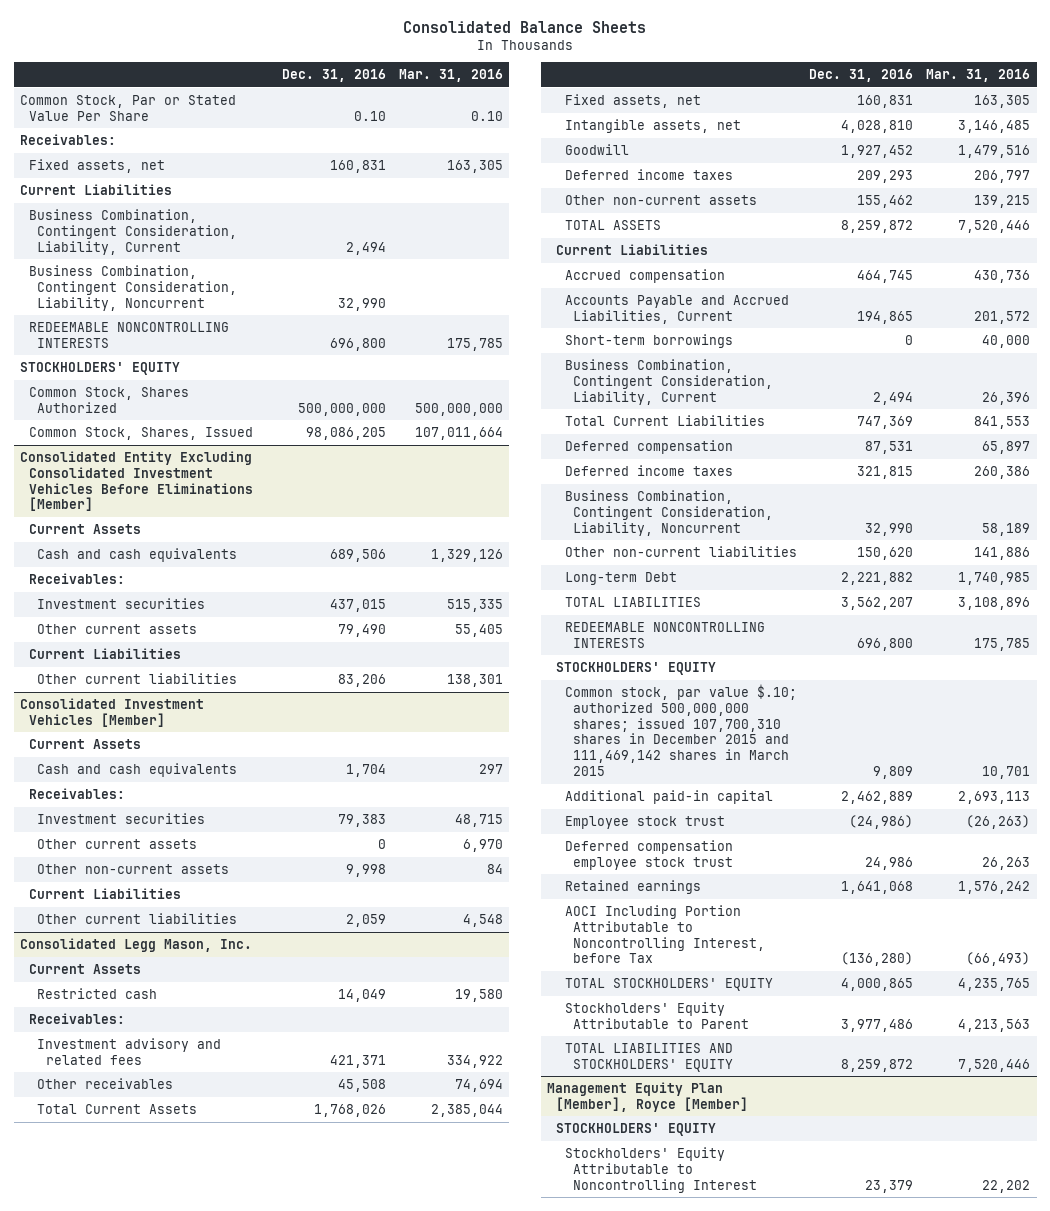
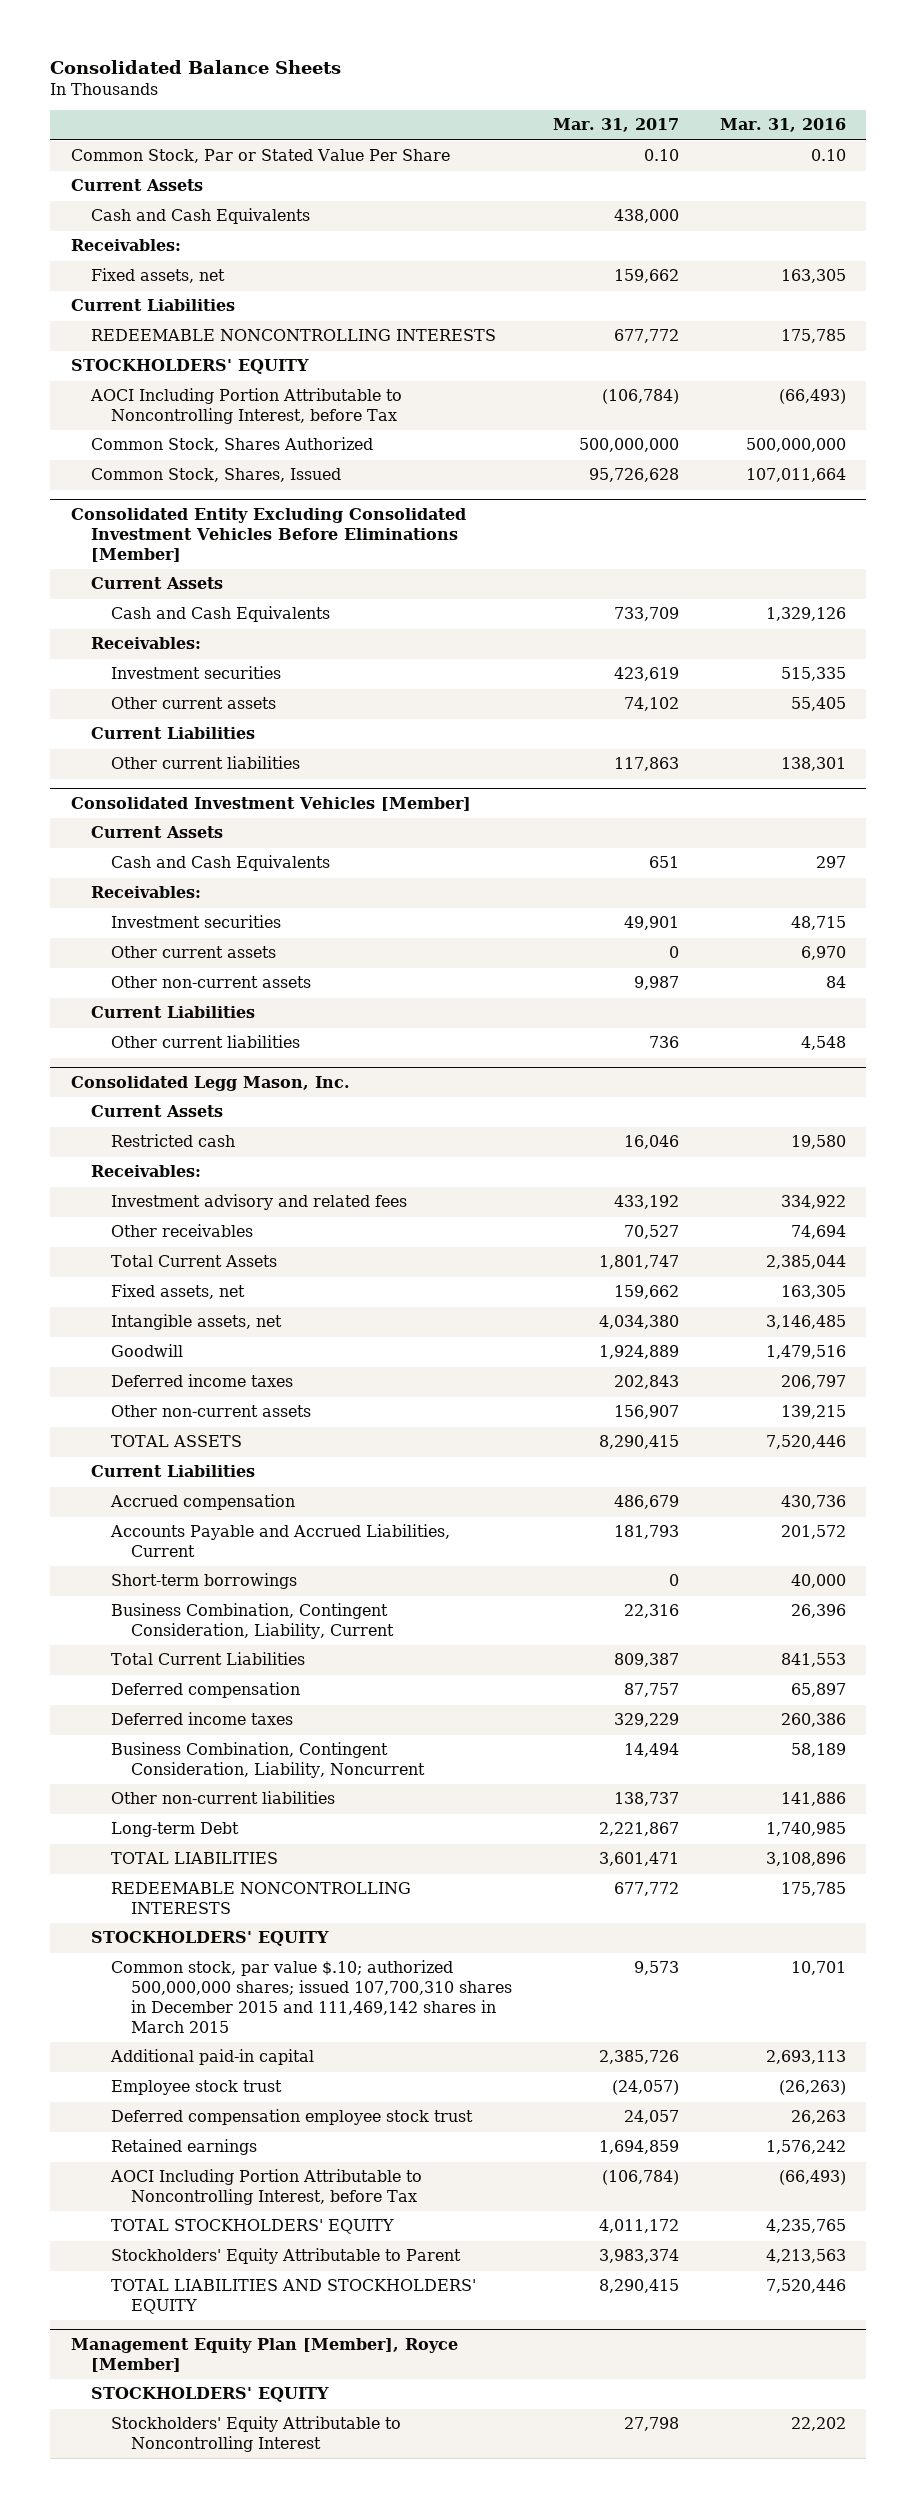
- | Dec. 31, 2016 | Mar. 31, 2016
+ | Mar. 31, 2017 | Mar. 31, 2016
+ Current Assets
+ Cash and Cash Equivalents | 438,000 |
- Business Combination, Contingent Consideration, Liability, Current | 2,494 |
- Business Combination, Contingent Consideration, Liability, Noncurrent | 32,990 |
+ AOCI Including Portion Attributable to Noncontrolling Interest, before Tax | (106,784) | (66,493)
@ Consolidated Entity Excluding Consolidated Investment Vehicles Before Eliminations [Member]
- Cash and cash equivalents | 689,506 | 1,329,126
+ Cash and Cash Equivalents | 733,709 | 1,329,126
@ Consolidated Investment Vehicles [Member]
- Cash and cash equivalents | 1,704 | 297
+ Cash and Cash Equivalents | 651 | 297

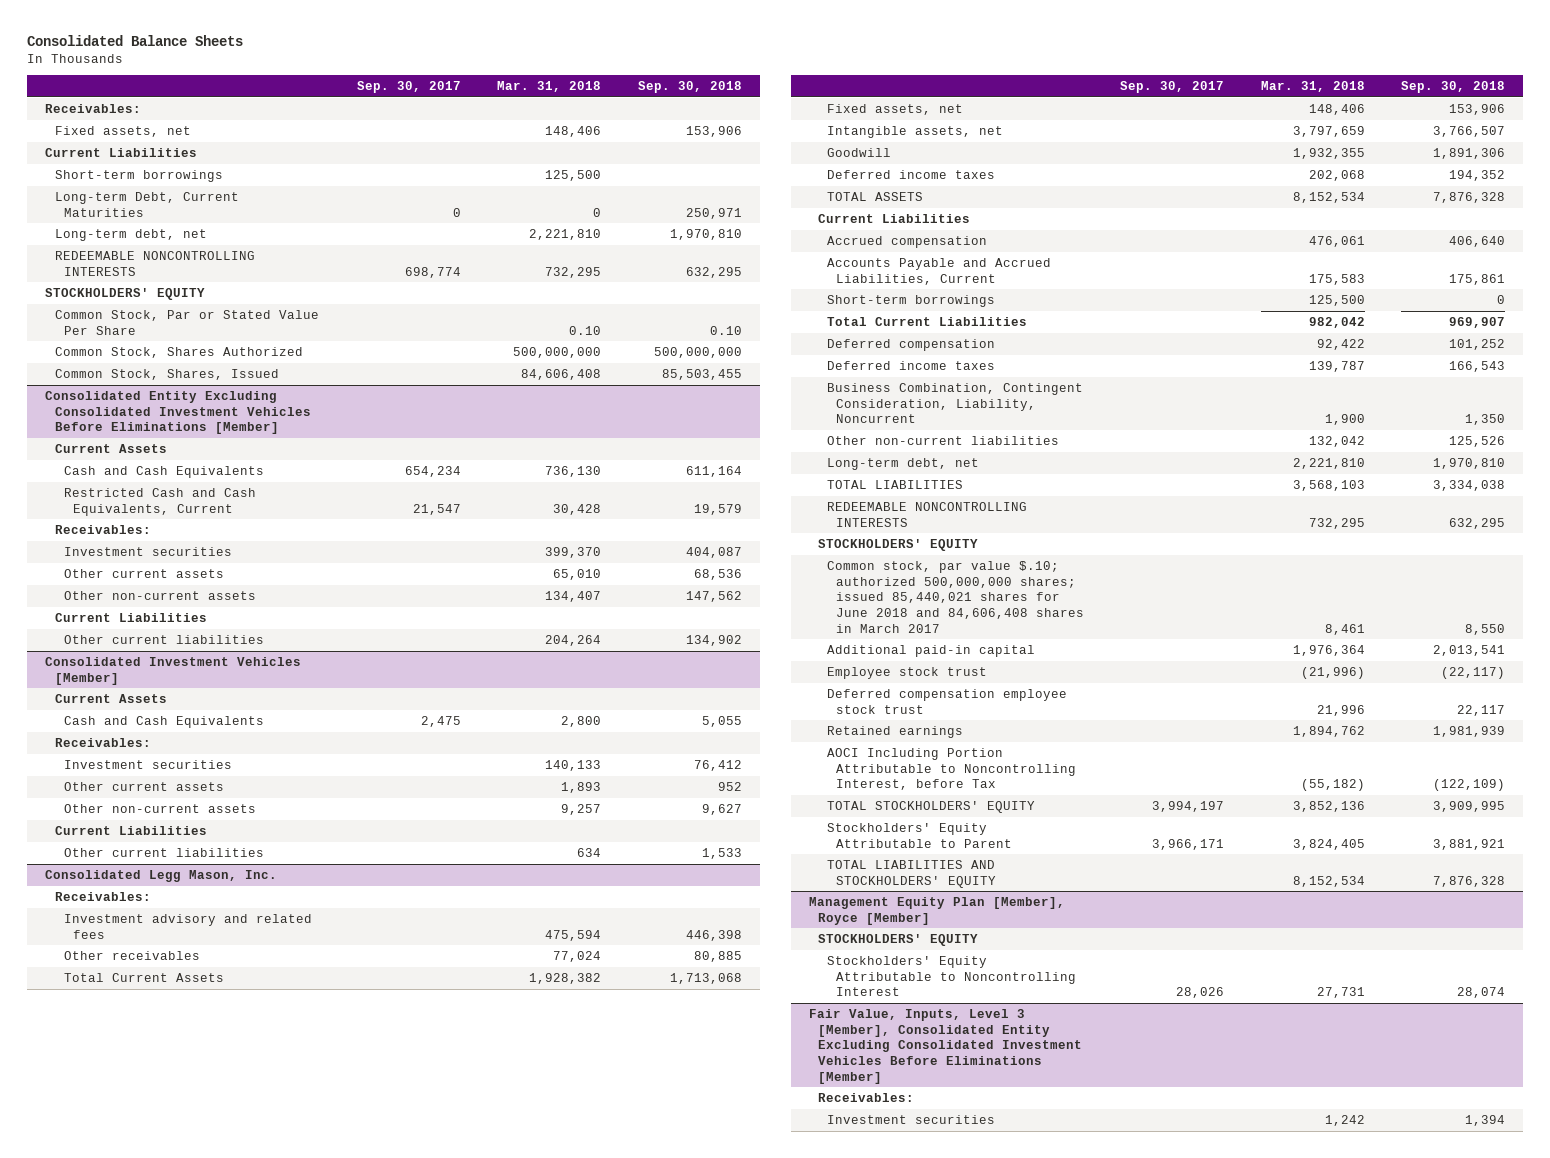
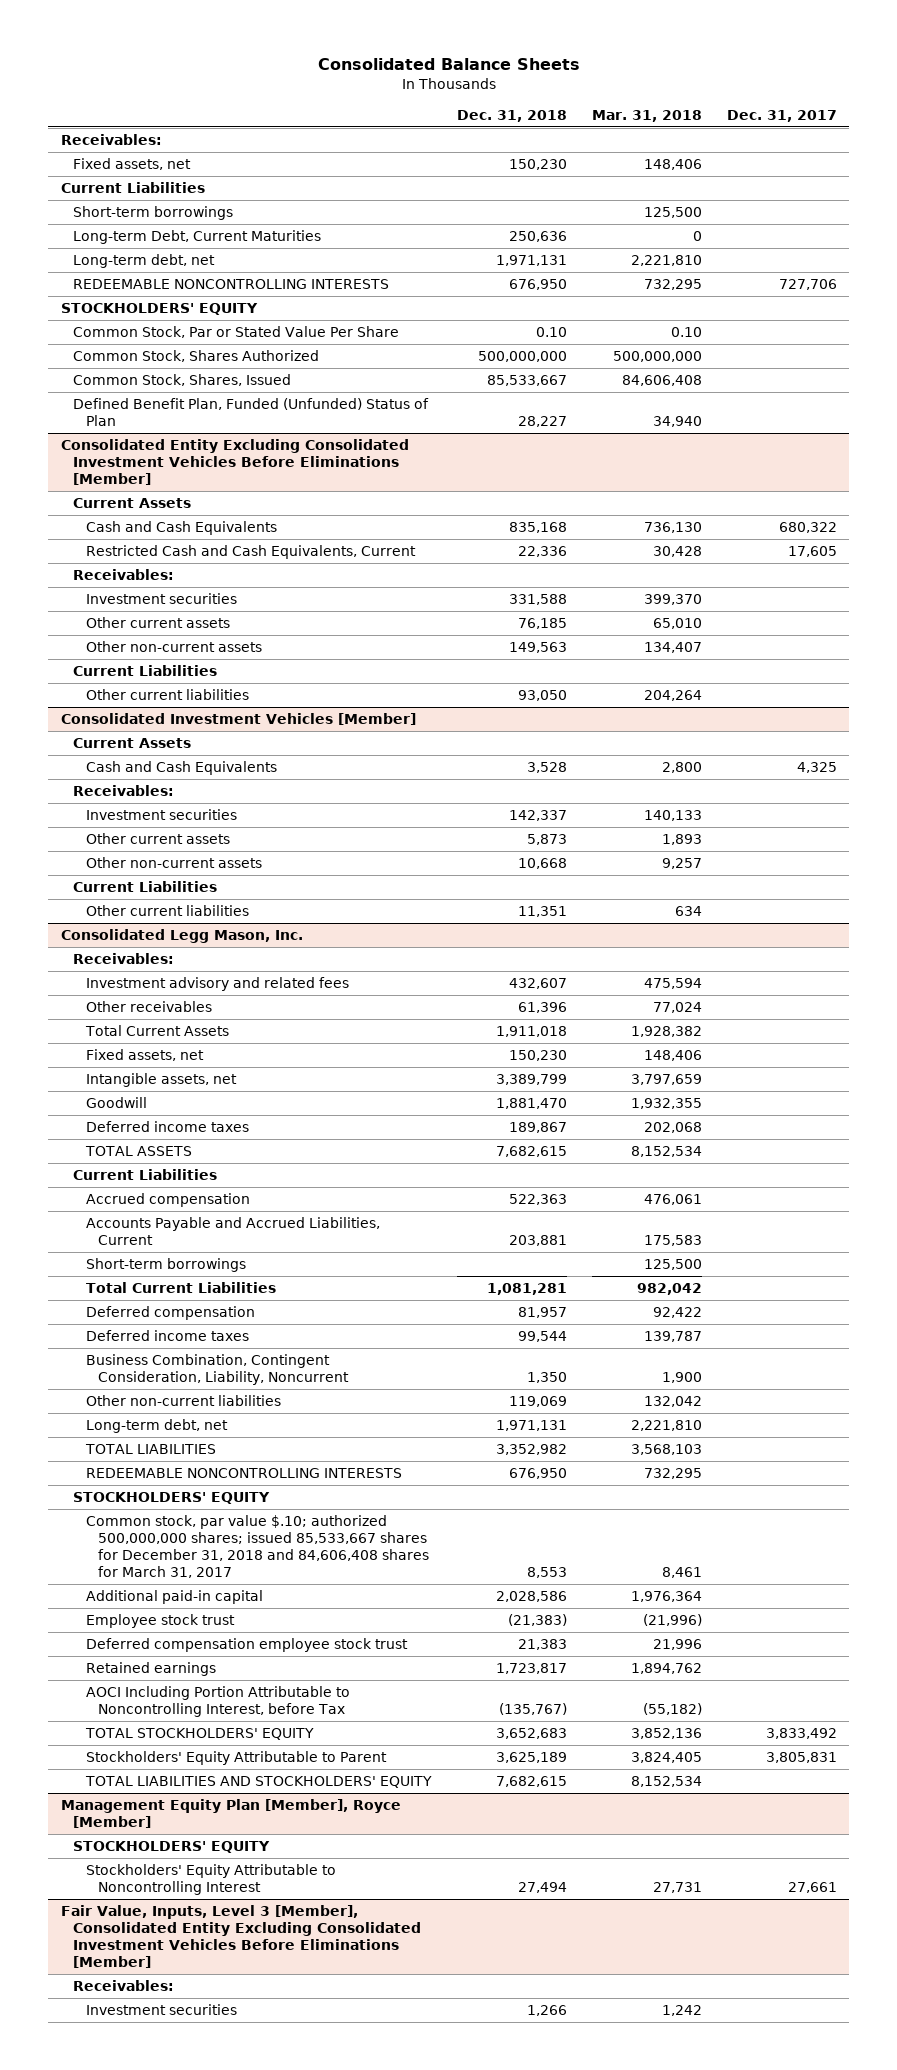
- | Sep. 30, 2017 | Mar. 31, 2018 | Sep. 30, 2018
+ | Dec. 31, 2018 | Mar. 31, 2018 | Dec. 31, 2017
+ Defined Benefit Plan, Funded (Unfunded) Status of Plan | 28,227 | 34,940 |
@ Consolidated Legg Mason, Inc.
- Common stock, par value $.10; authorized 500,000,000 shares; issued 85,440,021 shares for June 2018 and 84,606,408 shares in March 2017 | | 8,461 | 8,550
+ Common stock, par value $.10; authorized 500,000,000 shares; issued 85,533,667 shares for December 31, 2018 and 84,606,408 shares for March 31, 2017 | 8,553 | 8,461 |

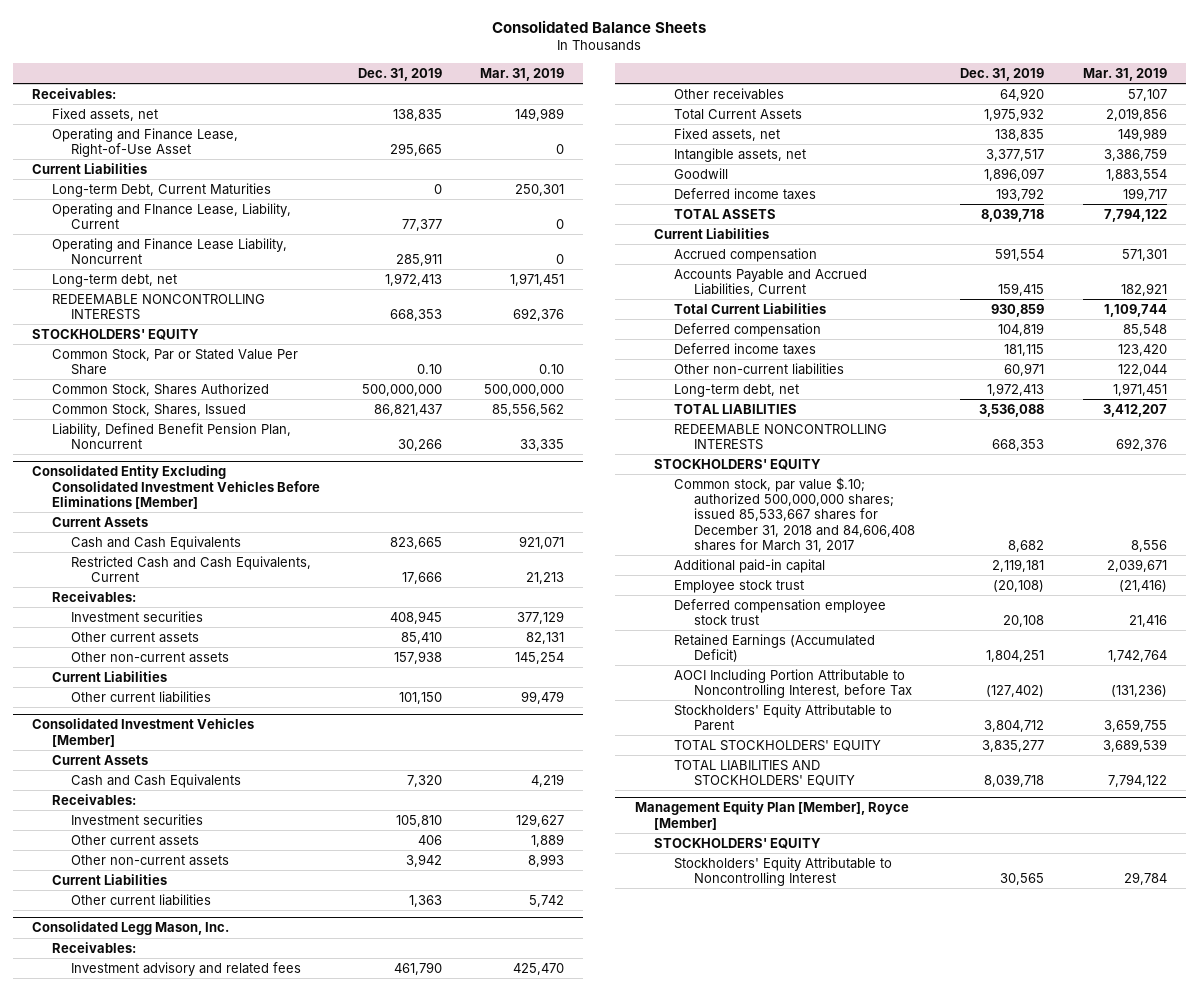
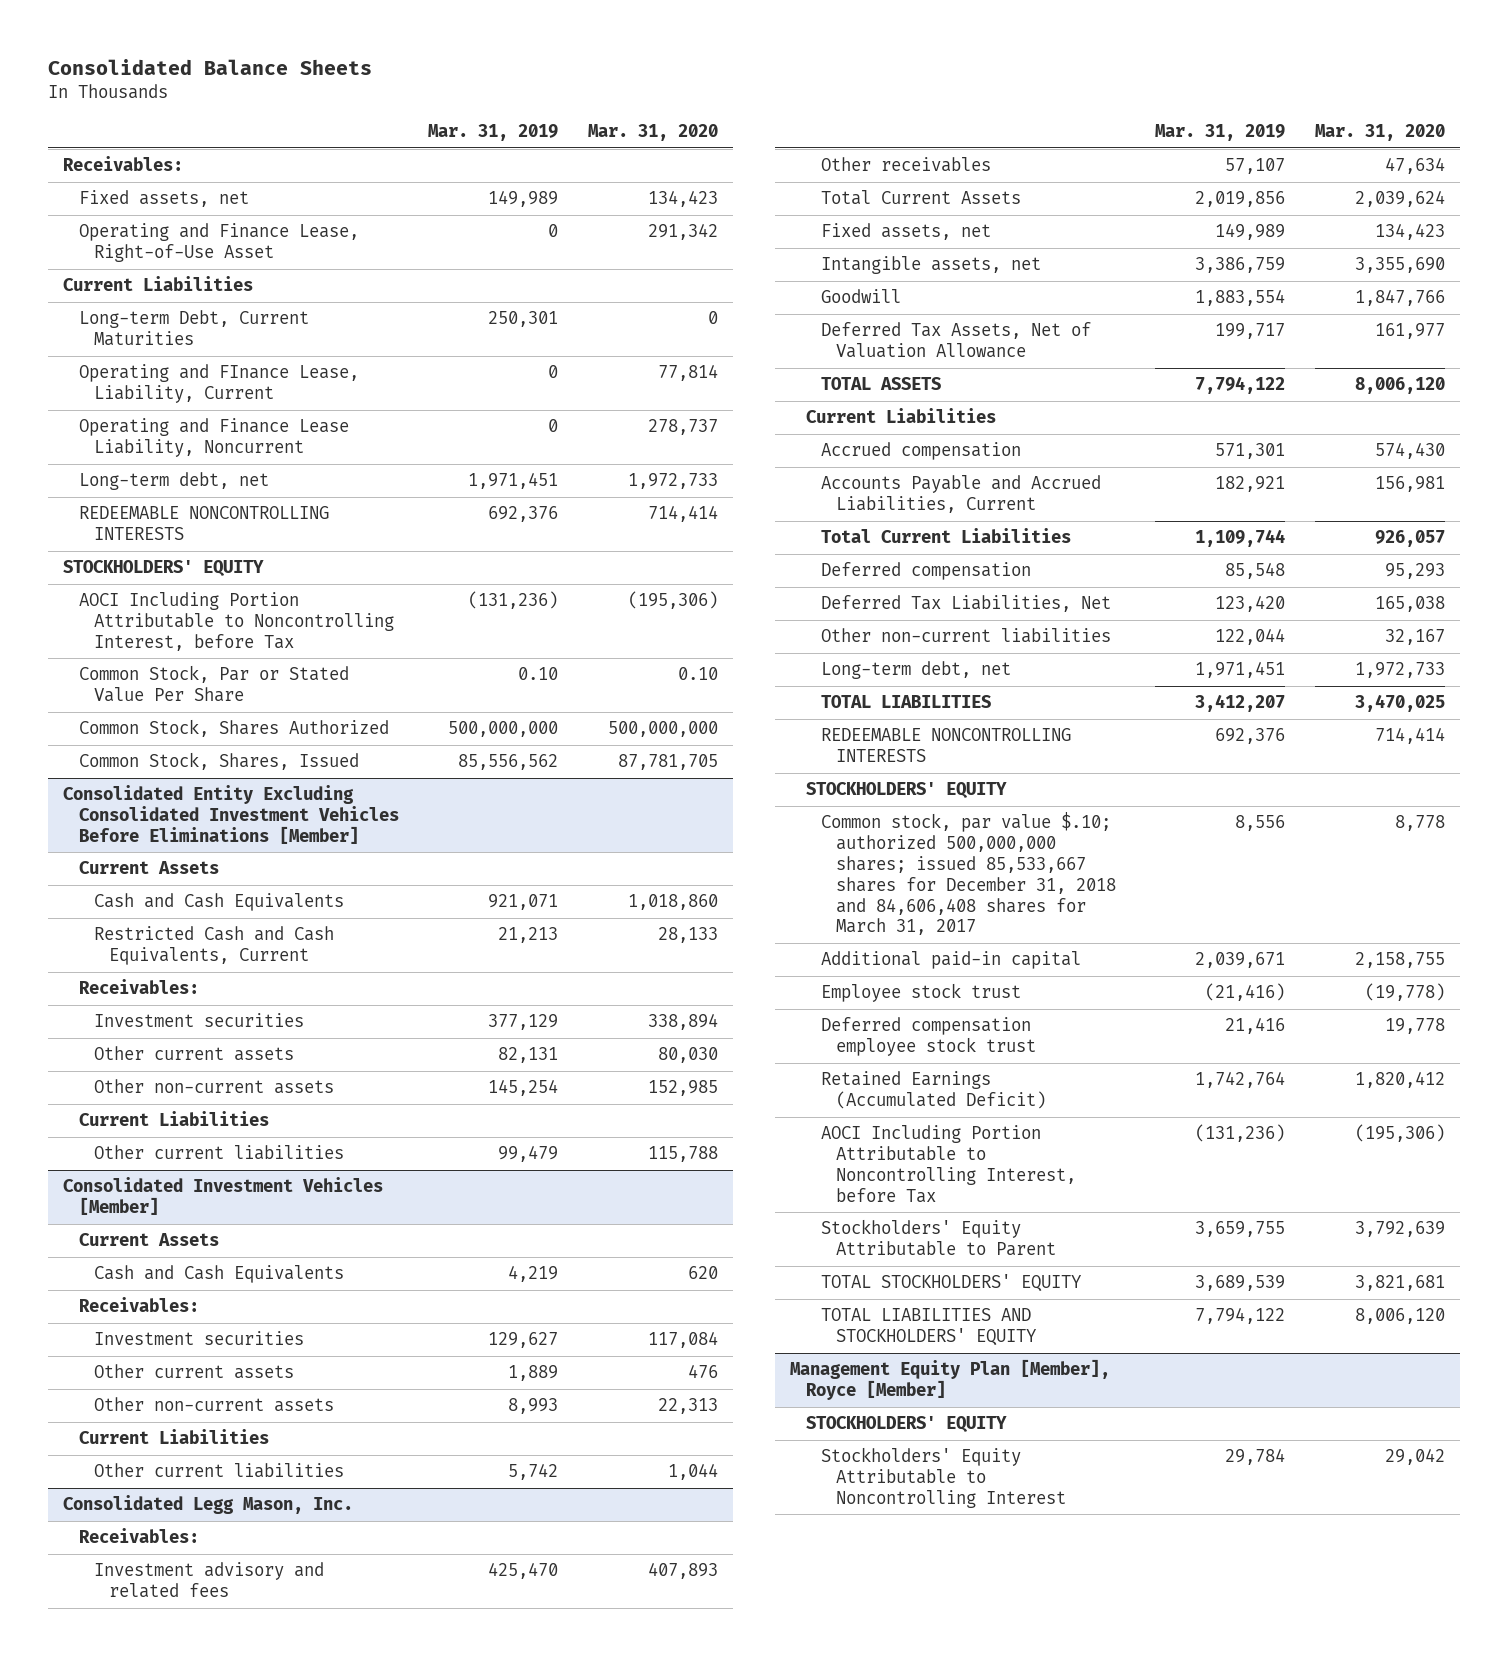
- | Dec. 31, 2019 | Mar. 31, 2019
+ | Mar. 31, 2019 | Mar. 31, 2020
+ AOCI Including Portion Attributable to Noncontrolling Interest, before Tax | (131,236) | (195,306)
- Liability, Defined Benefit Pension Plan, Noncurrent | 30,266 | 33,335
@ Consolidated Legg Mason, Inc.
- Deferred income taxes | 193,792 | 199,717
+ Deferred Tax Assets, Net of Valuation Allowance | 199,717 | 161,977
- Deferred income taxes | 181,115 | 123,420
+ Deferred Tax Liabilities, Net | 123,420 | 165,038

